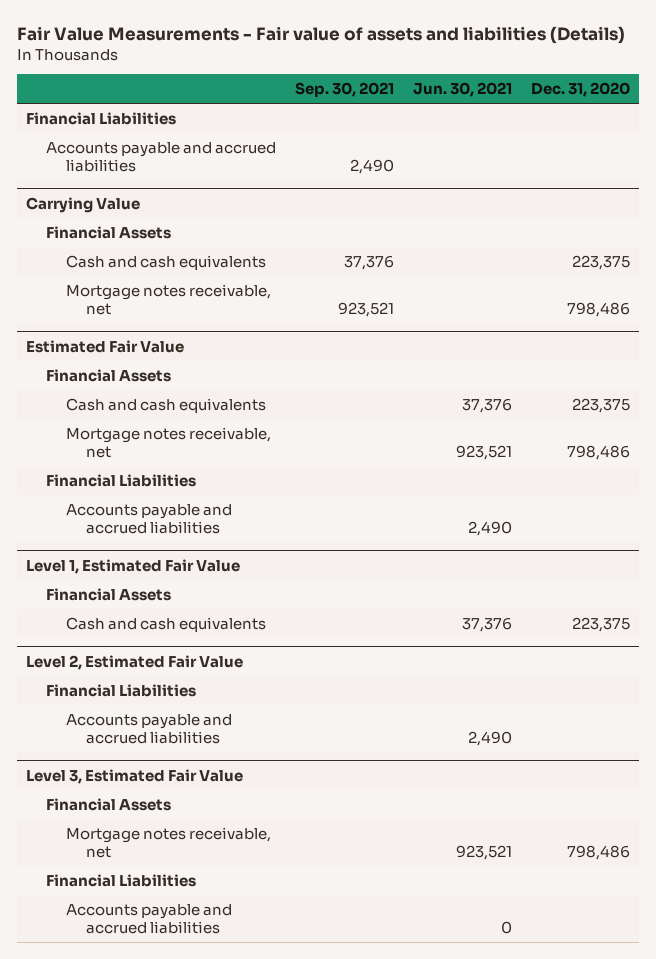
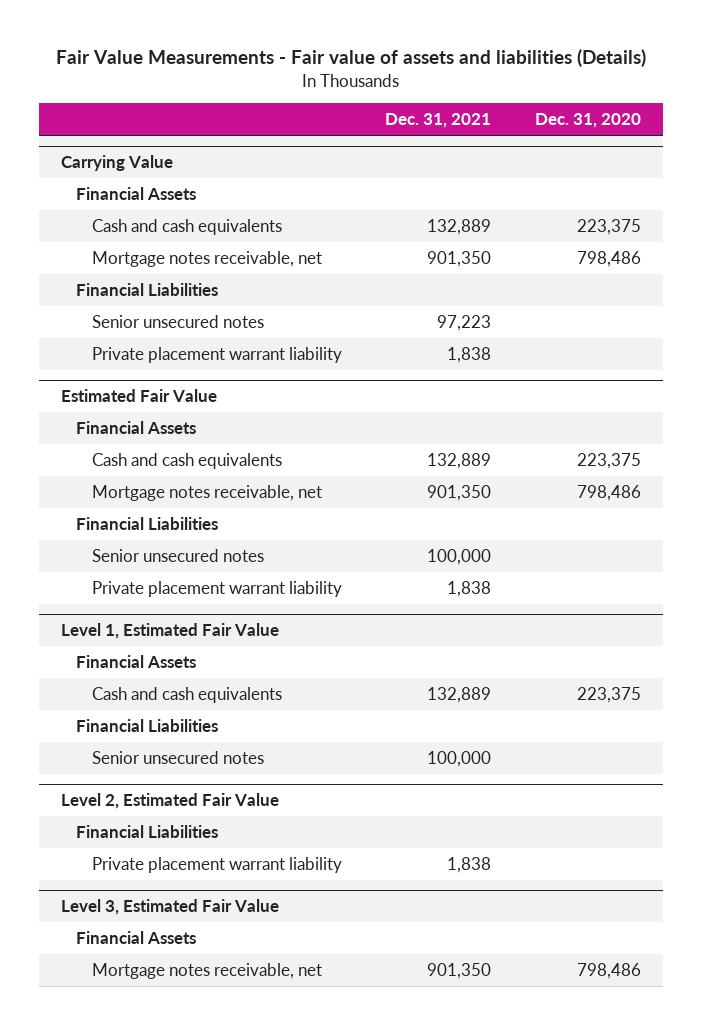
- | Sep. 30, 2021 | Jun. 30, 2021 | Dec. 31, 2020
+ | Dec. 31, 2021 | Dec. 31, 2020
- Financial Liabilities
- Accounts payable and accrued liabilities | 2,490 | |
@ Carrying Value
+ Financial Liabilities
+ Senior unsecured notes | 97,223 |
+ Private placement warrant liability | 1,838 |
@ Estimated Fair Value
- Accounts payable and accrued liabilities | | 2,490 |
+ Senior unsecured notes | 100,000 |
+ Private placement warrant liability | 1,838 |
@ Level 1, Estimated Fair Value
+ Financial Liabilities
+ Senior unsecured notes | 100,000 |
@ Level 2, Estimated Fair Value
- Accounts payable and accrued liabilities | | 2,490 |
+ Private placement warrant liability | 1,838 |
@ Level 3, Estimated Fair Value
- Financial Liabilities
- Accounts payable and accrued liabilities | | 0 |

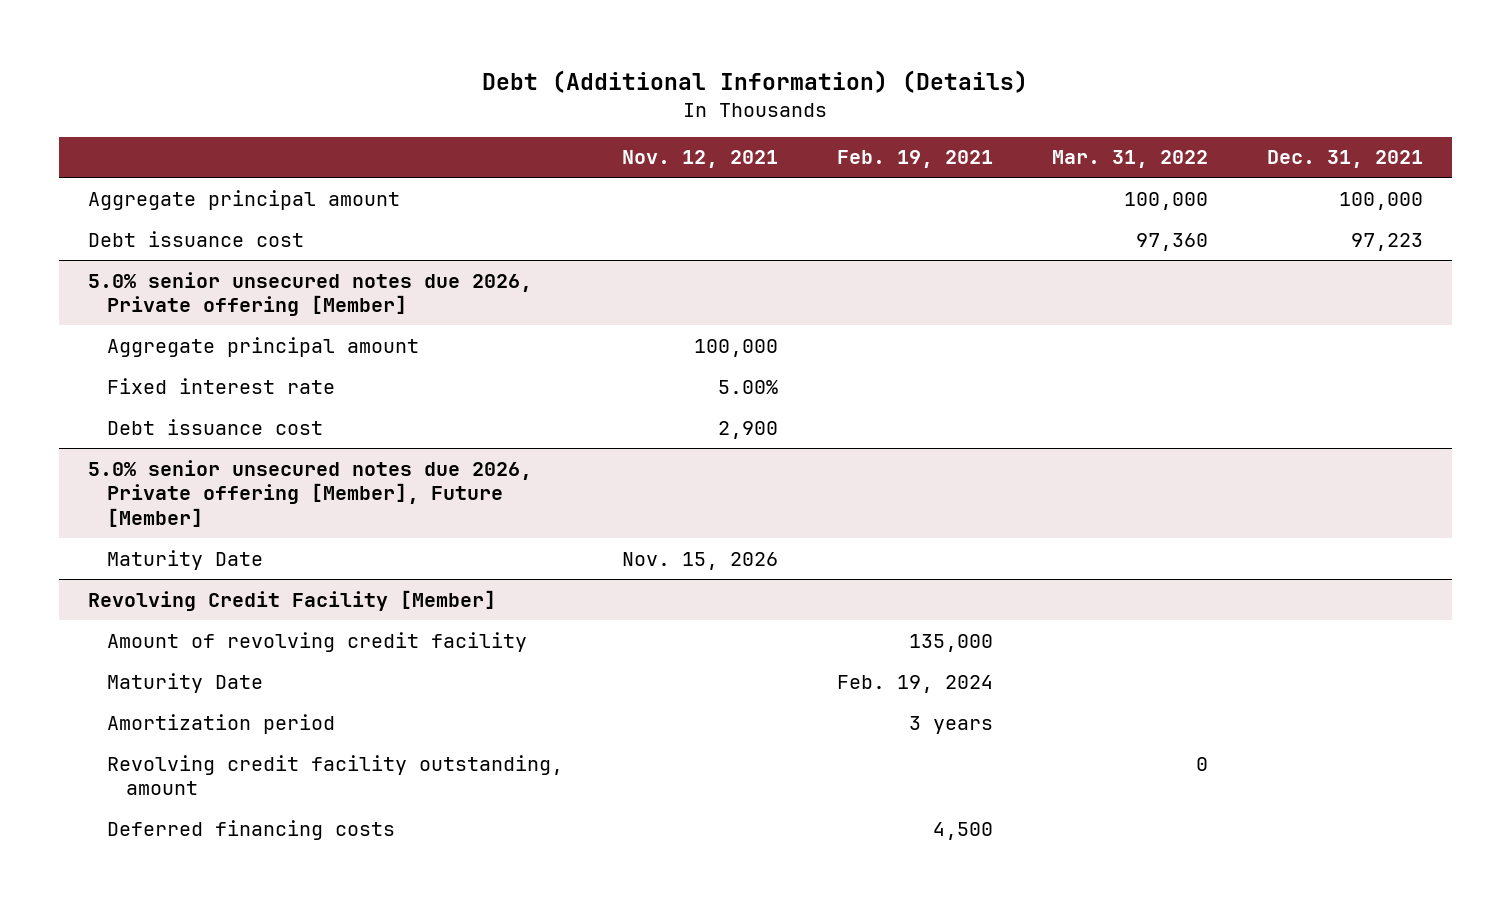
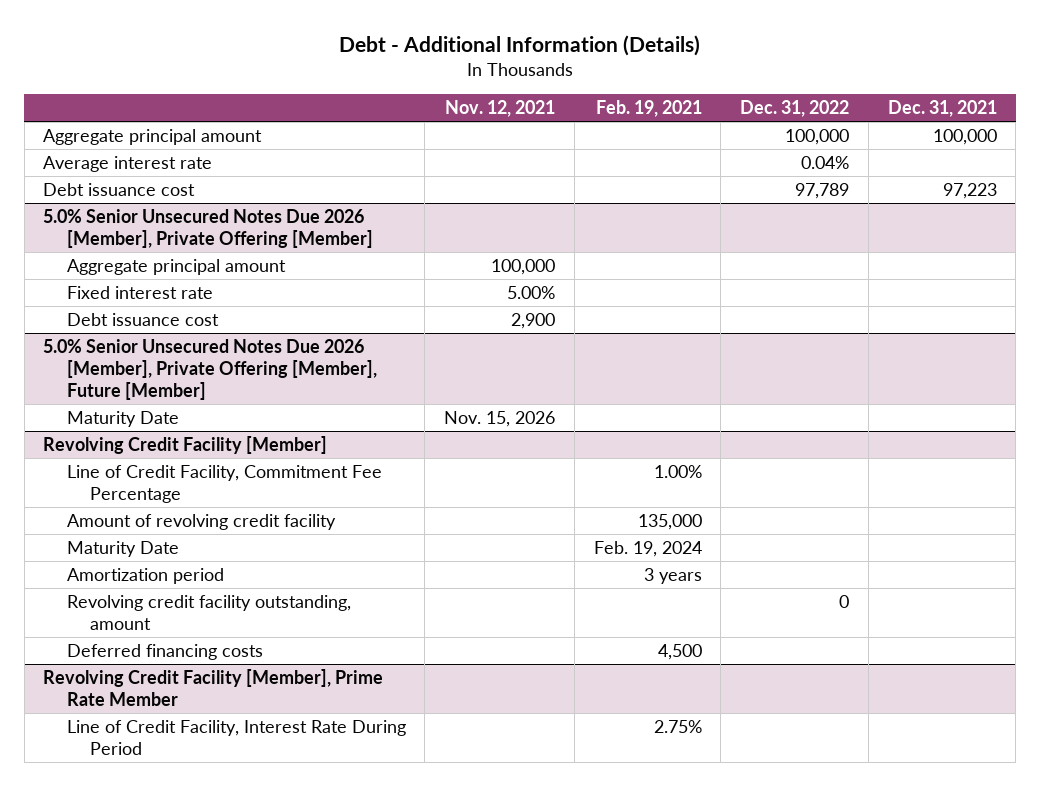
- Debt (Additional Information) (Details)
+ Debt - Additional Information (Details)
- | Nov. 12, 2021 | Feb. 19, 2021 | Mar. 31, 2022 | Dec. 31, 2021
+ | Nov. 12, 2021 | Feb. 19, 2021 | Dec. 31, 2022 | Dec. 31, 2021
+ Average interest rate | | | 0.04% |
- 5.0% senior unsecured notes due 2026, Private offering [Member]
+ 5.0% Senior Unsecured Notes Due 2026 [Member], Private Offering [Member]
- 5.0% senior unsecured notes due 2026, Private offering [Member], Future [Member]
+ 5.0% Senior Unsecured Notes Due 2026 [Member], Private Offering [Member], Future [Member]
@ Revolving Credit Facility [Member]
+ Line of Credit Facility, Commitment Fee Percentage | | 1.00% | |
+ Revolving Credit Facility [Member], Prime Rate Member
+ Line of Credit Facility, Interest Rate During Period | | 2.75% | |

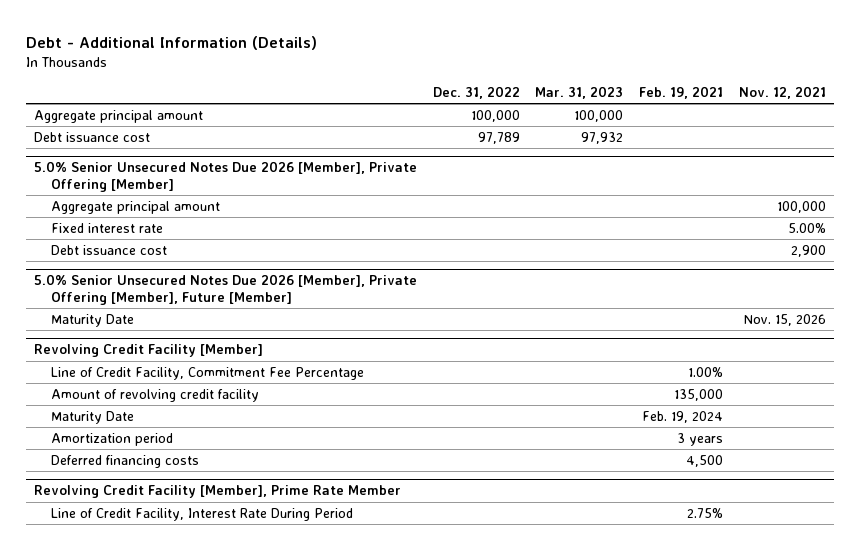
- | Nov. 12, 2021 | Feb. 19, 2021 | Dec. 31, 2022 | Dec. 31, 2021
+ | Dec. 31, 2022 | Mar. 31, 2023 | Feb. 19, 2021 | Nov. 12, 2021
- Average interest rate | | | 0.04% |
@ Revolving Credit Facility [Member]
- Revolving credit facility outstanding, amount | | | 0 |

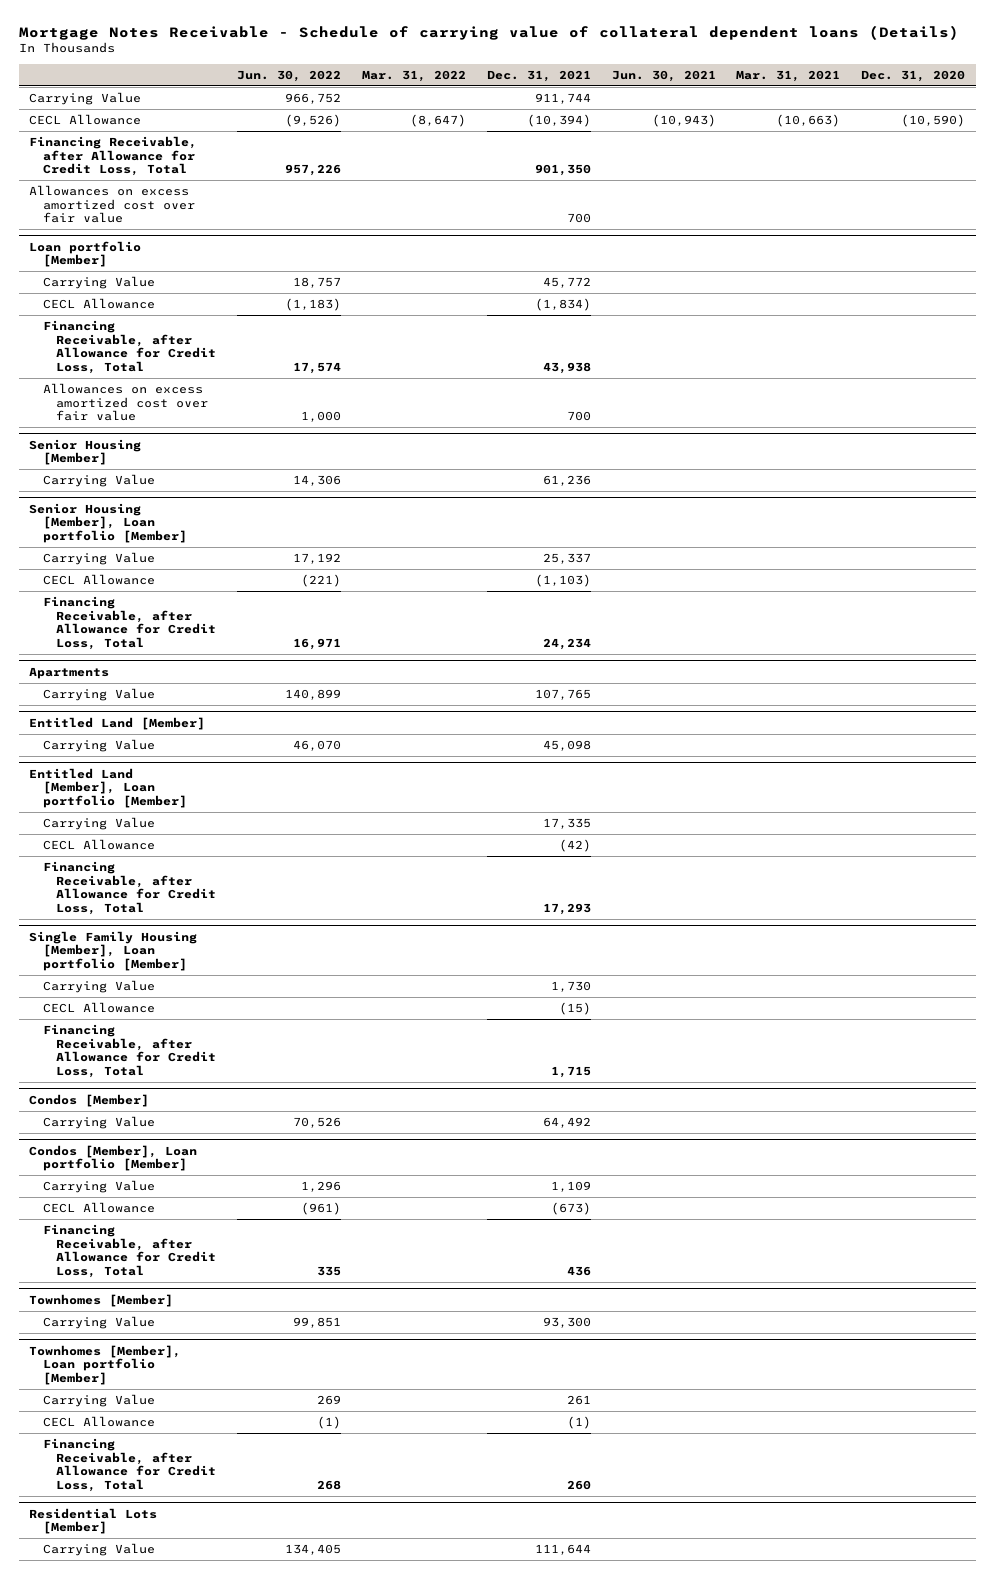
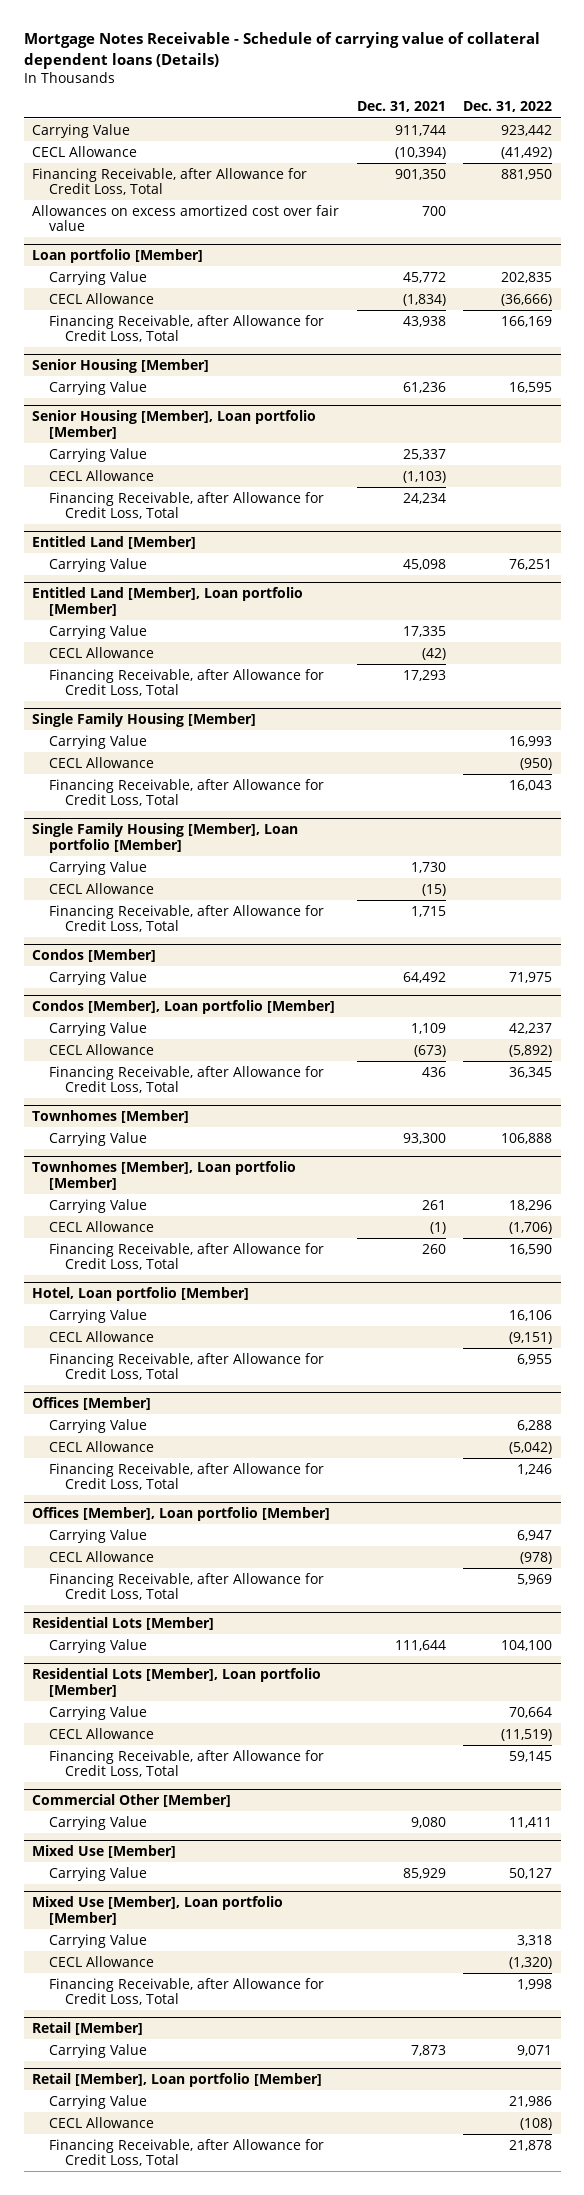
- | Jun. 30, 2022 | Mar. 31, 2022 | Dec. 31, 2021 | Jun. 30, 2021 | Mar. 31, 2021 | Dec. 31, 2020
+ | Dec. 31, 2021 | Dec. 31, 2022
@ Loan portfolio [Member]
- Allowances on excess amortized cost over fair value | 1,000 | | 700 | | |
- Apartments
- Carrying Value | 140,899 | | 107,765 | | |
+ Single Family Housing [Member]
+ Carrying Value | | 16,993
+ CECL Allowance | | (950)
+ Financing Receivable, after Allowance for Credit Loss, Total | | 16,043
+ Hotel, Loan portfolio [Member]
+ Carrying Value | | 16,106
+ CECL Allowance | | (9,151)
+ Financing Receivable, after Allowance for Credit Loss, Total | | 6,955
+ Offices [Member]
+ Carrying Value | | 6,288
+ CECL Allowance | | (5,042)
+ Financing Receivable, after Allowance for Credit Loss, Total | | 1,246
+ Offices [Member], Loan portfolio [Member]
+ Carrying Value | | 6,947
+ CECL Allowance | | (978)
+ Financing Receivable, after Allowance for Credit Loss, Total | | 5,969
+ Residential Lots [Member], Loan portfolio [Member]
+ Carrying Value | | 70,664
+ CECL Allowance | | (11,519)
+ Financing Receivable, after Allowance for Credit Loss, Total | | 59,145
+ Commercial Other [Member]
+ Carrying Value | 9,080 | 11,411
+ Mixed Use [Member]
+ Carrying Value | 85,929 | 50,127
+ Mixed Use [Member], Loan portfolio [Member]
+ Carrying Value | | 3,318
+ CECL Allowance | | (1,320)
+ Financing Receivable, after Allowance for Credit Loss, Total | | 1,998
+ Retail [Member]
+ Carrying Value | 7,873 | 9,071
+ Retail [Member], Loan portfolio [Member]
+ Carrying Value | | 21,986
+ CECL Allowance | | (108)
+ Financing Receivable, after Allowance for Credit Loss, Total | | 21,878

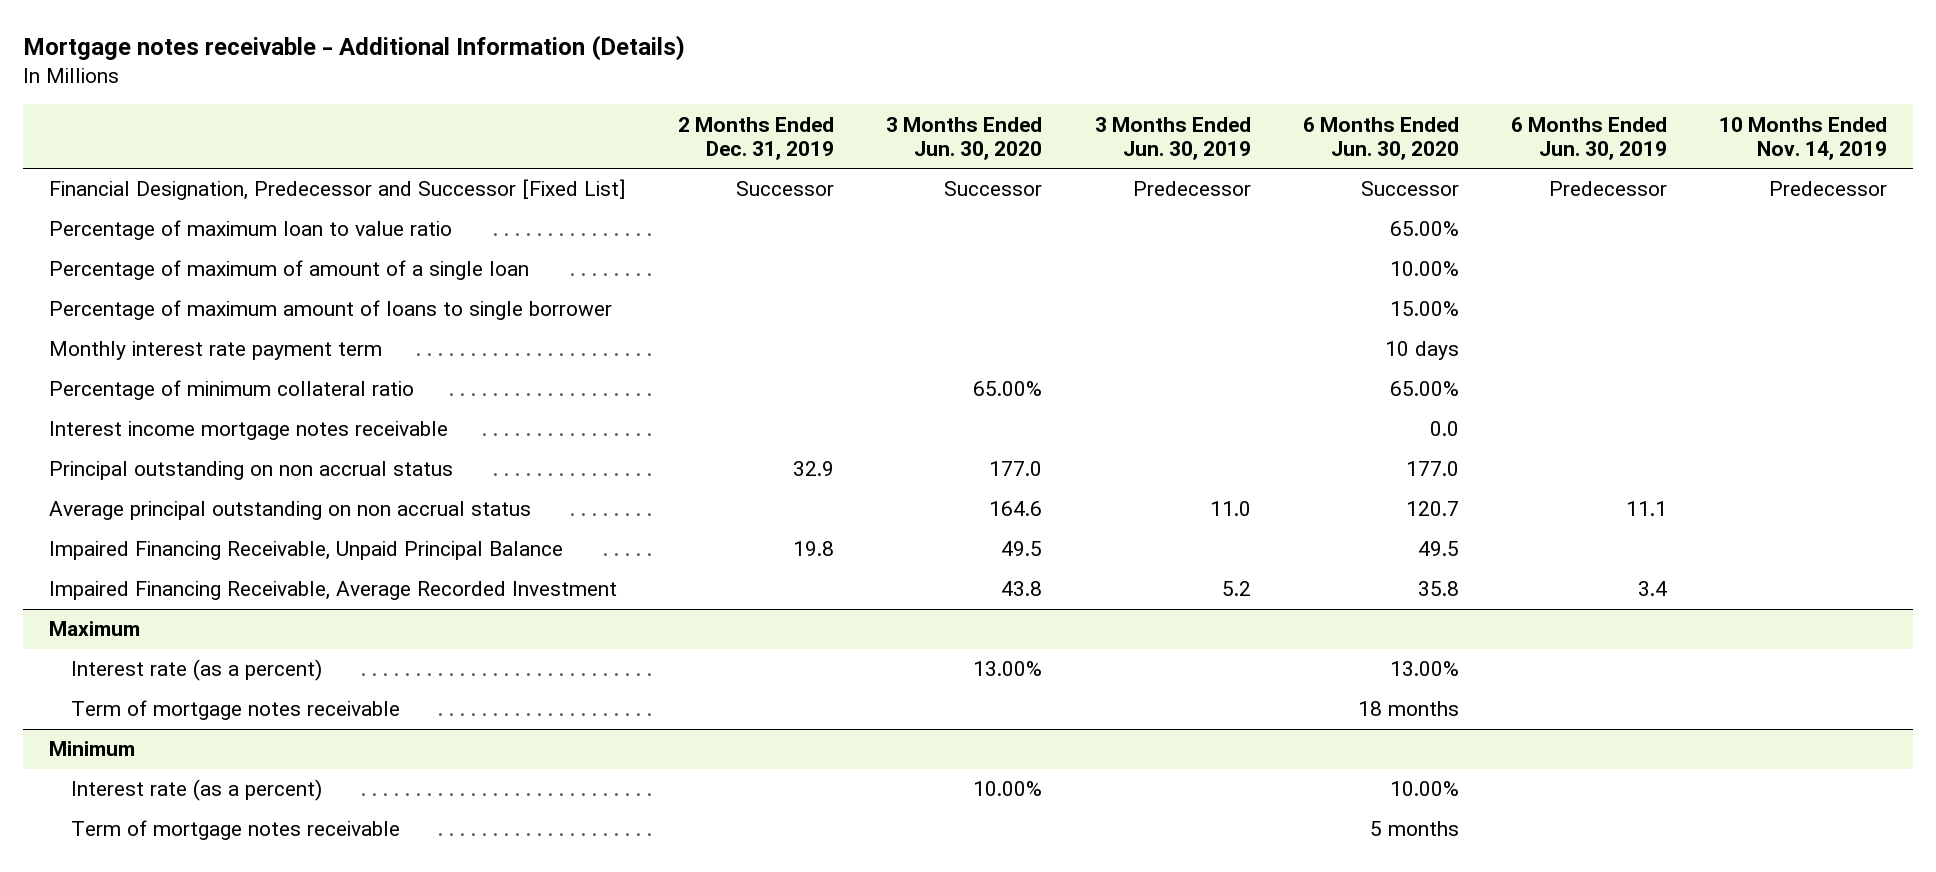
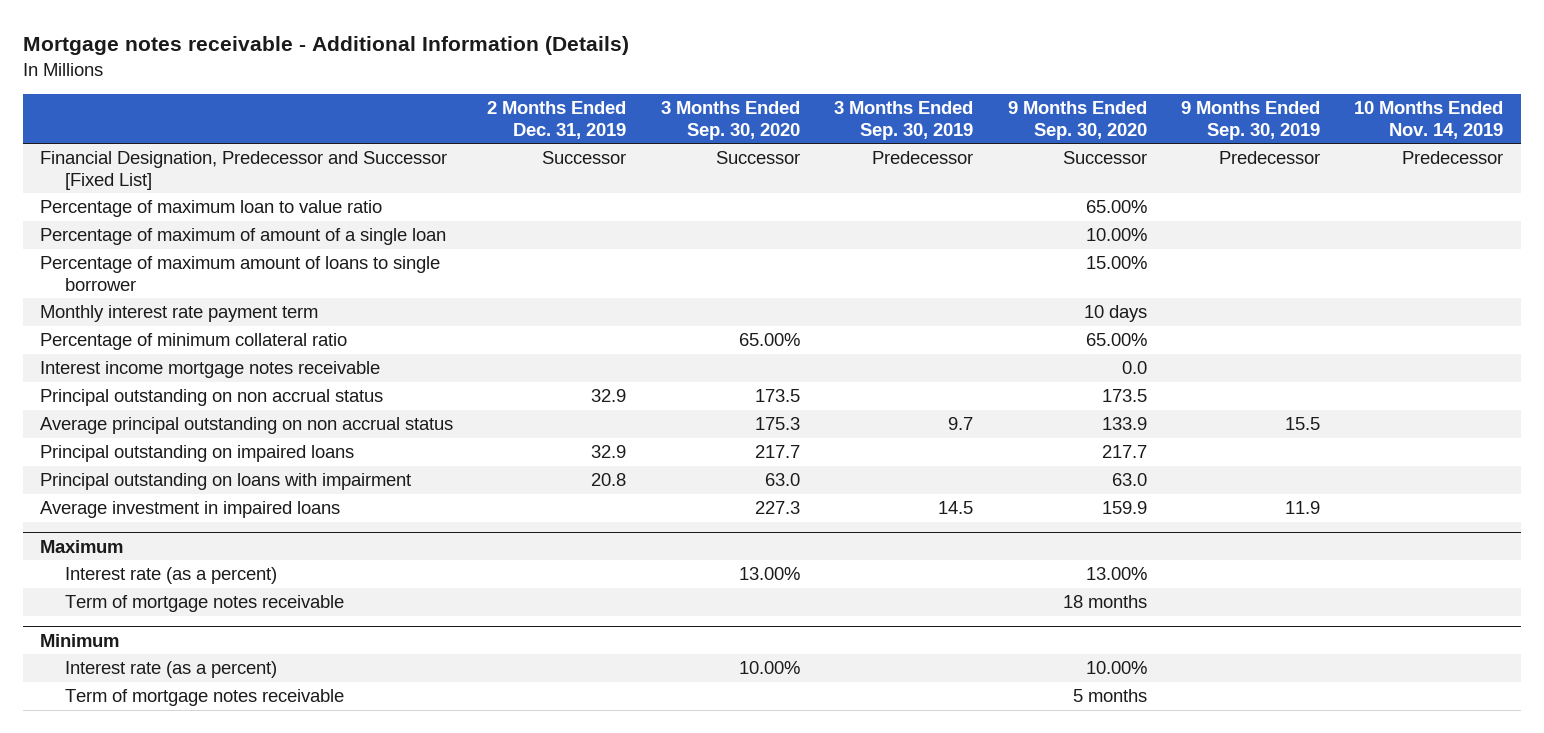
- | 2 Months Ended Dec. 31, 2019 | 3 Months Ended Jun. 30, 2020 | 3 Months Ended Jun. 30, 2019 | 6 Months Ended Jun. 30, 2020 | 6 Months Ended Jun. 30, 2019 | 10 Months Ended Nov. 14, 2019
+ | 2 Months Ended Dec. 31, 2019 | 3 Months Ended Sep. 30, 2020 | 3 Months Ended Sep. 30, 2019 | 9 Months Ended Sep. 30, 2020 | 9 Months Ended Sep. 30, 2019 | 10 Months Ended Nov. 14, 2019
- Impaired Financing Receivable, Unpaid Principal Balance | 19.8 | 49.5 | | 49.5 | |
- Impaired Financing Receivable, Average Recorded Investment | | 43.8 | 5.2 | 35.8 | 3.4 |
+ Principal outstanding on impaired loans | 32.9 | 217.7 | | 217.7 | |
+ Principal outstanding on loans with impairment | 20.8 | 63.0 | | 63.0 | |
+ Average investment in impaired loans | | 227.3 | 14.5 | 159.9 | 11.9 |

